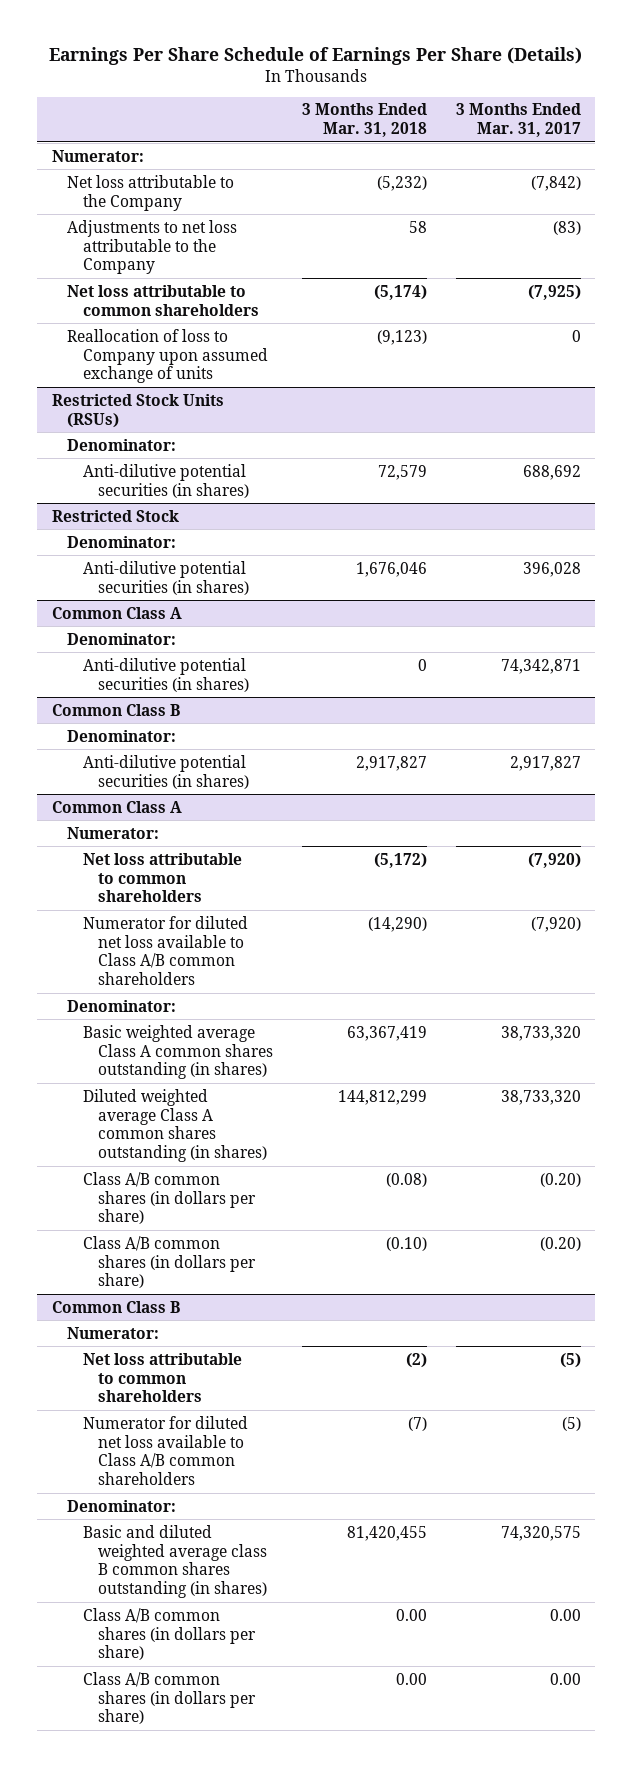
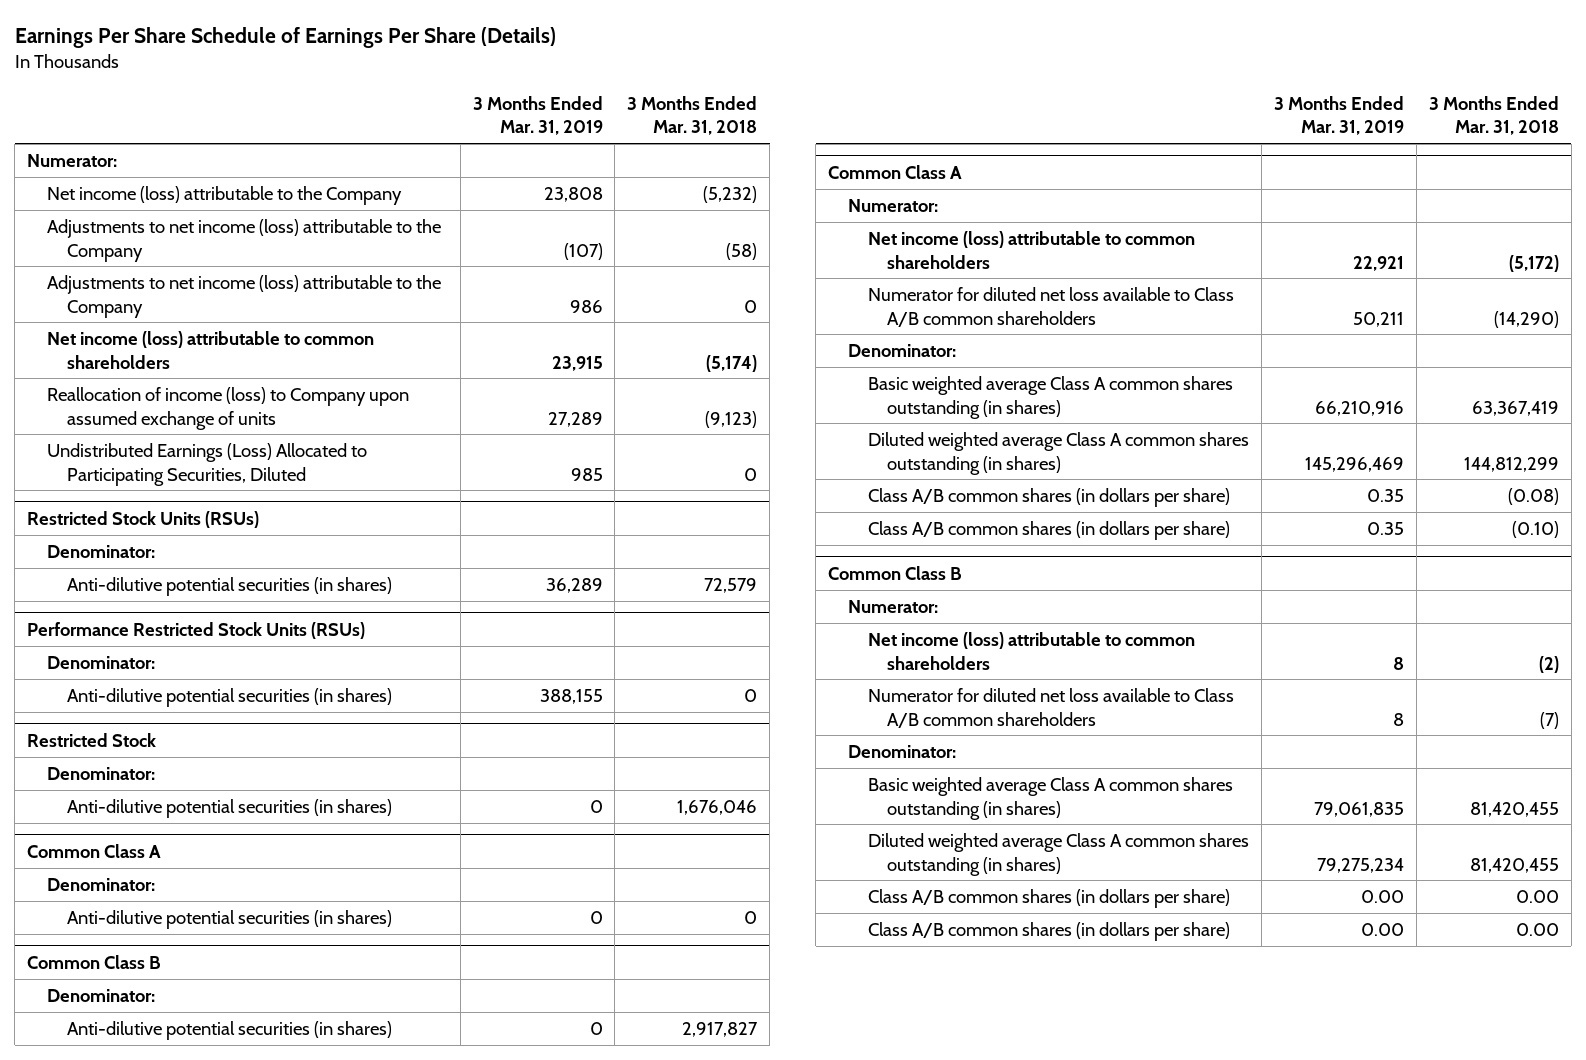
- | 3 Months Ended Mar. 31, 2018 | 3 Months Ended Mar. 31, 2017
+ | 3 Months Ended Mar. 31, 2019 | 3 Months Ended Mar. 31, 2018
- Net loss attributable to the Company | (5,232) | (7,842)
- Adjustments to net loss attributable to the Company | 58 | (83)
- Net loss attributable to common shareholders | (5,174) | (7,925)
- Reallocation of loss to Company upon assumed exchange of units | (9,123) | 0
+ Net income (loss) attributable to the Company | 23,808 | (5,232)
+ Adjustments to net income (loss) attributable to the Company | (107) | (58)
+ Adjustments to net income (loss) attributable to the Company | 986 | 0
+ Net income (loss) attributable to common shareholders | 23,915 | (5,174)
+ Reallocation of income (loss) to Company upon assumed exchange of units | 27,289 | (9,123)
+ Undistributed Earnings (Loss) Allocated to Participating Securities, Diluted | 985 | 0
+ Performance Restricted Stock Units (RSUs)
+ Denominator:
+ Anti-dilutive potential securities (in shares) | 388,155 | 0
@ Common Class A
- Net loss attributable to common shareholders | (5,172) | (7,920)
+ Net income (loss) attributable to common shareholders | 22,921 | (5,172)
@ Common Class B
- Net loss attributable to common shareholders | (2) | (5)
+ Net income (loss) attributable to common shareholders | 8 | (2)
- Basic and diluted weighted average class B common shares outstanding (in shares) | 81,420,455 | 74,320,575
+ Basic weighted average Class A common shares outstanding (in shares) | 79,061,835 | 81,420,455
+ Diluted weighted average Class A common shares outstanding (in shares) | 79,275,234 | 81,420,455

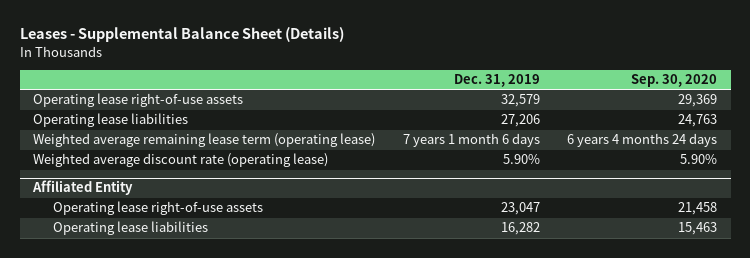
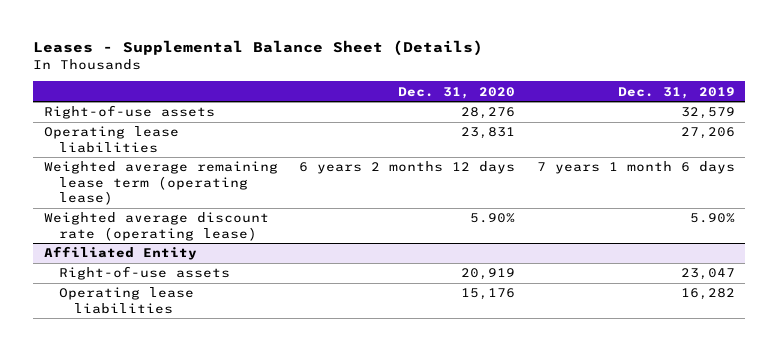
- | Dec. 31, 2019 | Sep. 30, 2020
+ | Dec. 31, 2020 | Dec. 31, 2019
- Operating lease right-of-use assets | 32,579 | 29,369
+ Right-of-use assets | 28,276 | 32,579
@ Affiliated Entity
- Operating lease right-of-use assets | 23,047 | 21,458
+ Right-of-use assets | 20,919 | 23,047

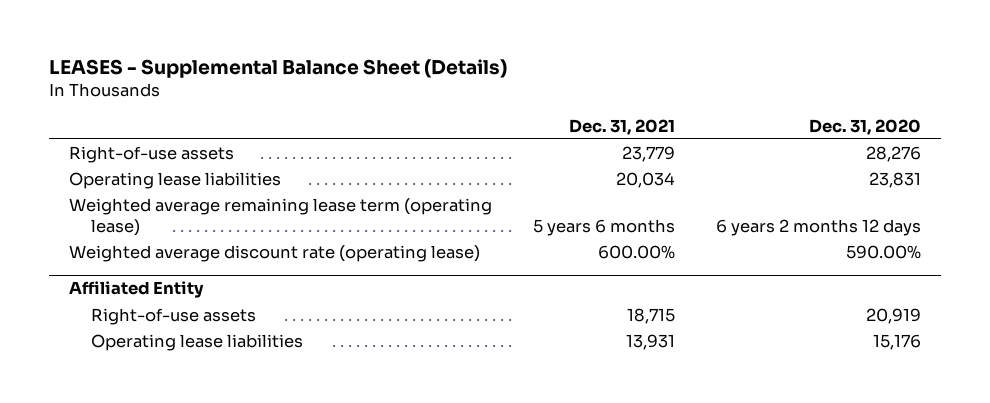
- Leases - Supplemental Balance Sheet (Details)
+ LEASES - Supplemental Balance Sheet (Details)
- | Dec. 31, 2020 | Dec. 31, 2019
+ | Dec. 31, 2021 | Dec. 31, 2020
- Weighted average discount rate (operating lease) | 5.90% | 5.90%
+ Weighted average discount rate (operating lease) | 600.00% | 590.00%

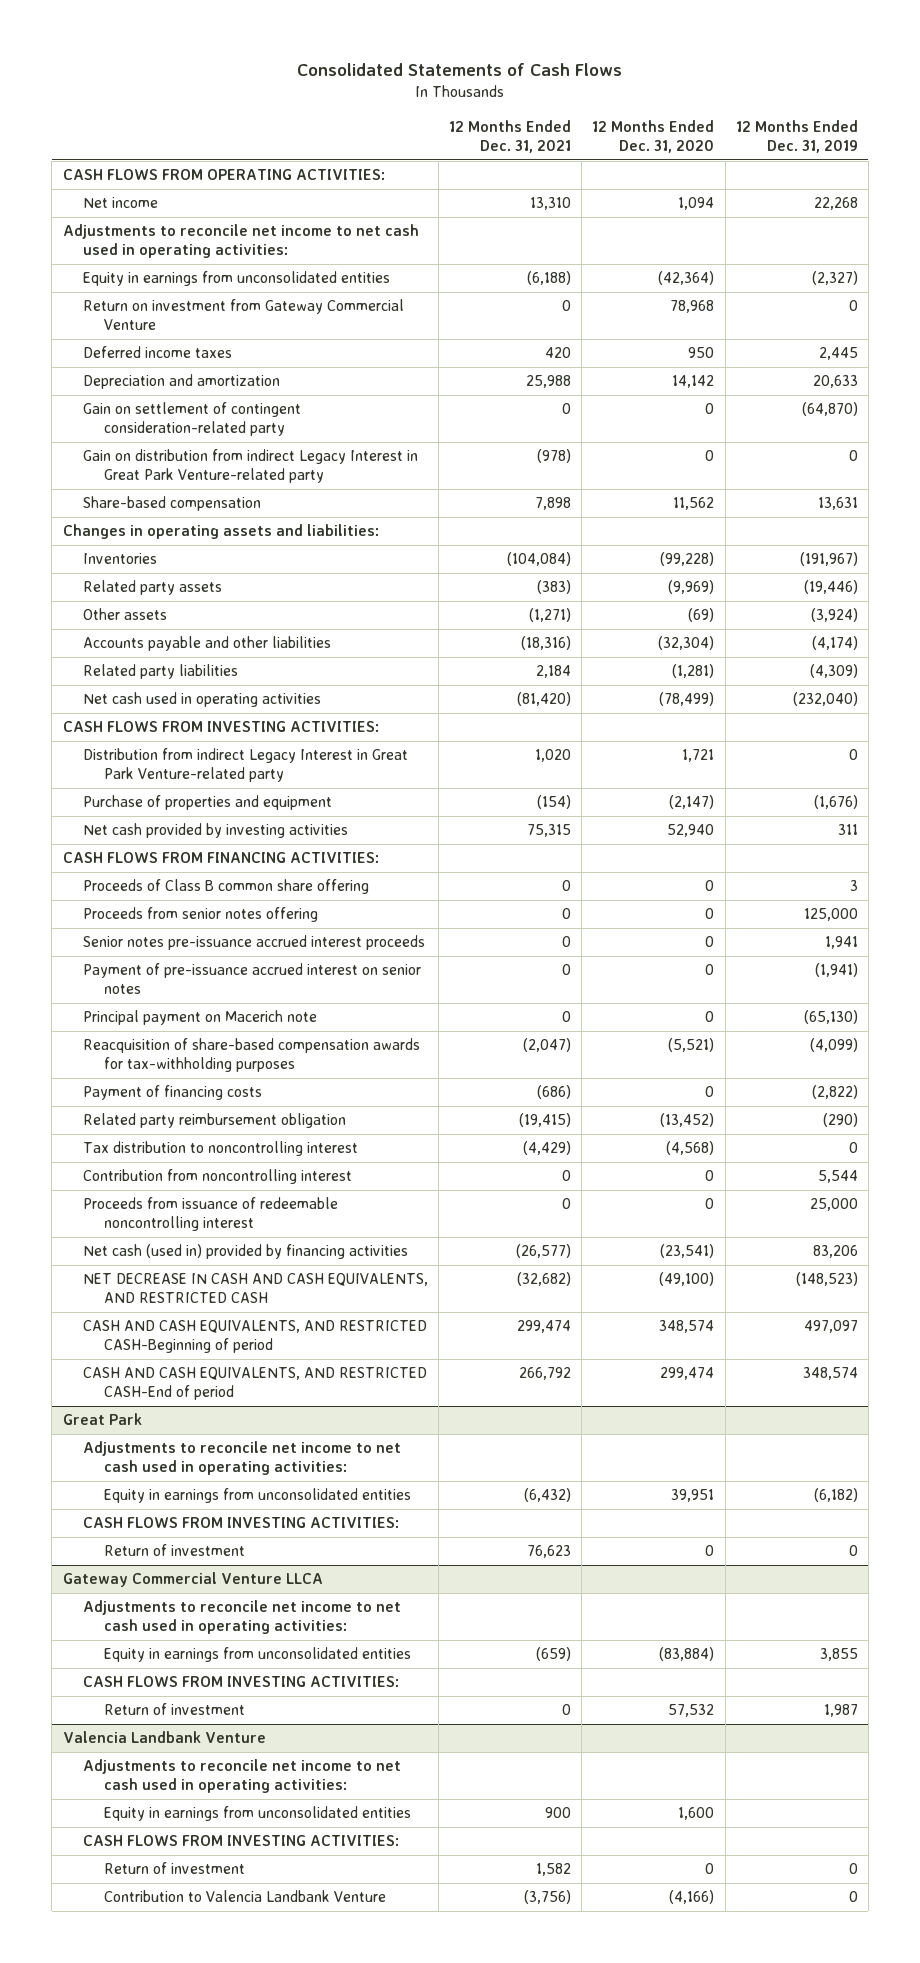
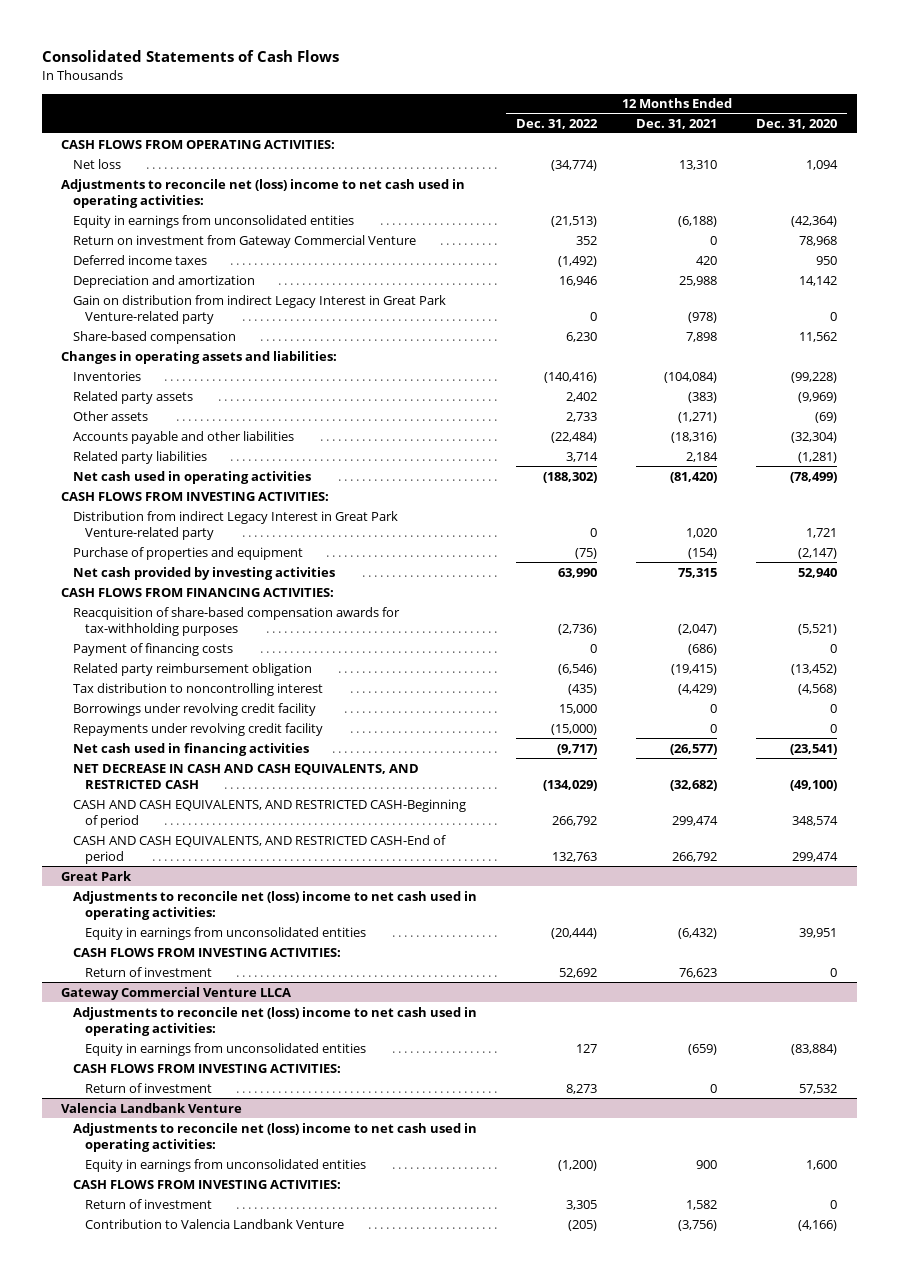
- | 12 Months Ended Dec. 31, 2021 | 12 Months Ended Dec. 31, 2020 | 12 Months Ended Dec. 31, 2019
+ | 12 Months Ended Dec. 31, 2022 | 12 Months Ended Dec. 31, 2021 | 12 Months Ended Dec. 31, 2020
- Net income | 13,310 | 1,094 | 22,268
- Adjustments to reconcile net income to net cash used in operating activities:
+ Net loss | (34,774) | 13,310 | 1,094
+ Adjustments to reconcile net (loss) income to net cash used in operating activities:
- Gain on settlement of contingent consideration-related party | 0 | 0 | (64,870)
- Proceeds of Class B common share offering | 0 | 0 | 3
- Proceeds from senior notes offering | 0 | 0 | 125,000
- Senior notes pre-issuance accrued interest proceeds | 0 | 0 | 1,941
- Payment of pre-issuance accrued interest on senior notes | 0 | 0 | (1,941)
- Principal payment on Macerich note | 0 | 0 | (65,130)
- Contribution from noncontrolling interest | 0 | 0 | 5,544
- Proceeds from issuance of redeemable noncontrolling interest | 0 | 0 | 25,000
- Net cash (used in) provided by financing activities | (26,577) | (23,541) | 83,206
+ Borrowings under revolving credit facility | 15,000 | 0 | 0
+ Repayments under revolving credit facility | (15,000) | 0 | 0
+ Net cash used in financing activities | (9,717) | (26,577) | (23,541)
@ Great Park
- Adjustments to reconcile net income to net cash used in operating activities:
+ Adjustments to reconcile net (loss) income to net cash used in operating activities:
@ Gateway Commercial Venture LLCA
- Adjustments to reconcile net income to net cash used in operating activities:
+ Adjustments to reconcile net (loss) income to net cash used in operating activities:
@ Valencia Landbank Venture
- Adjustments to reconcile net income to net cash used in operating activities:
+ Adjustments to reconcile net (loss) income to net cash used in operating activities:

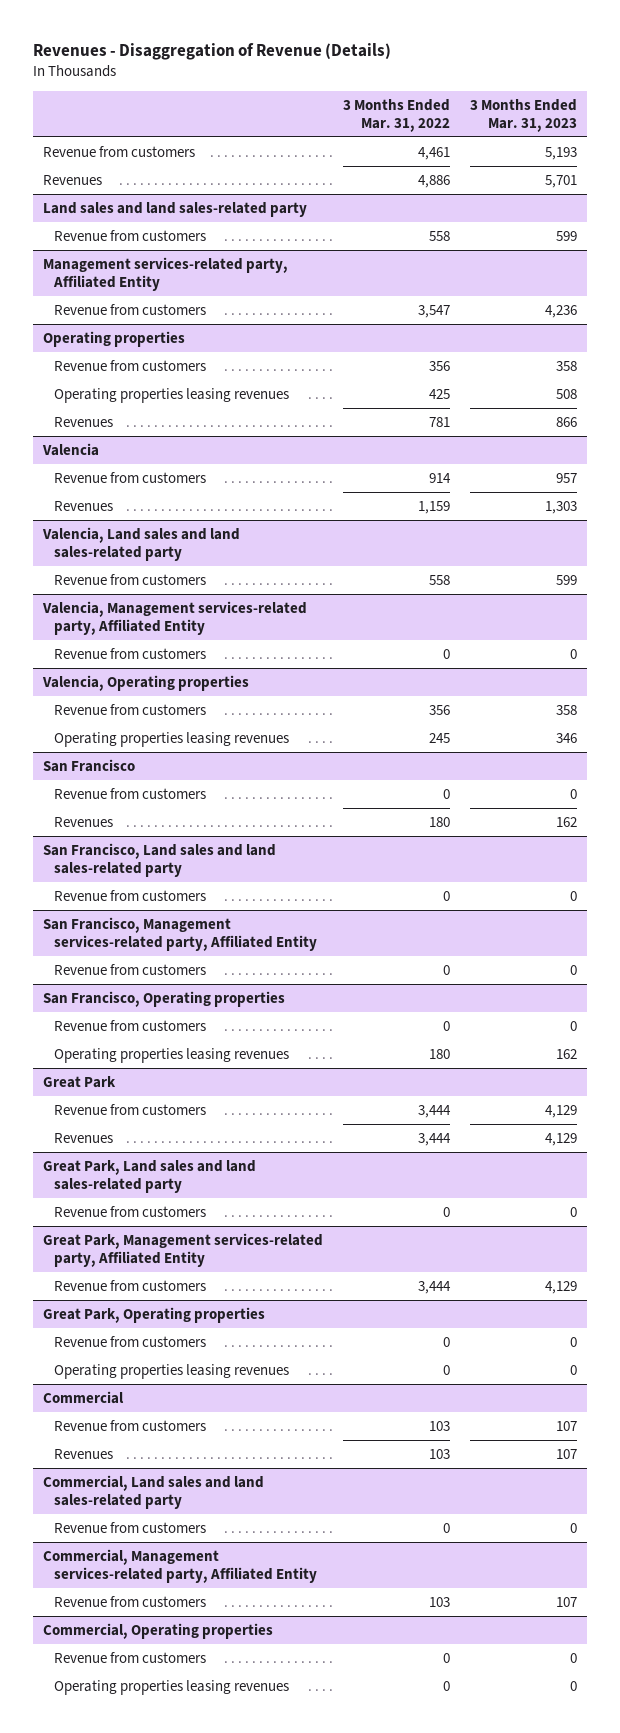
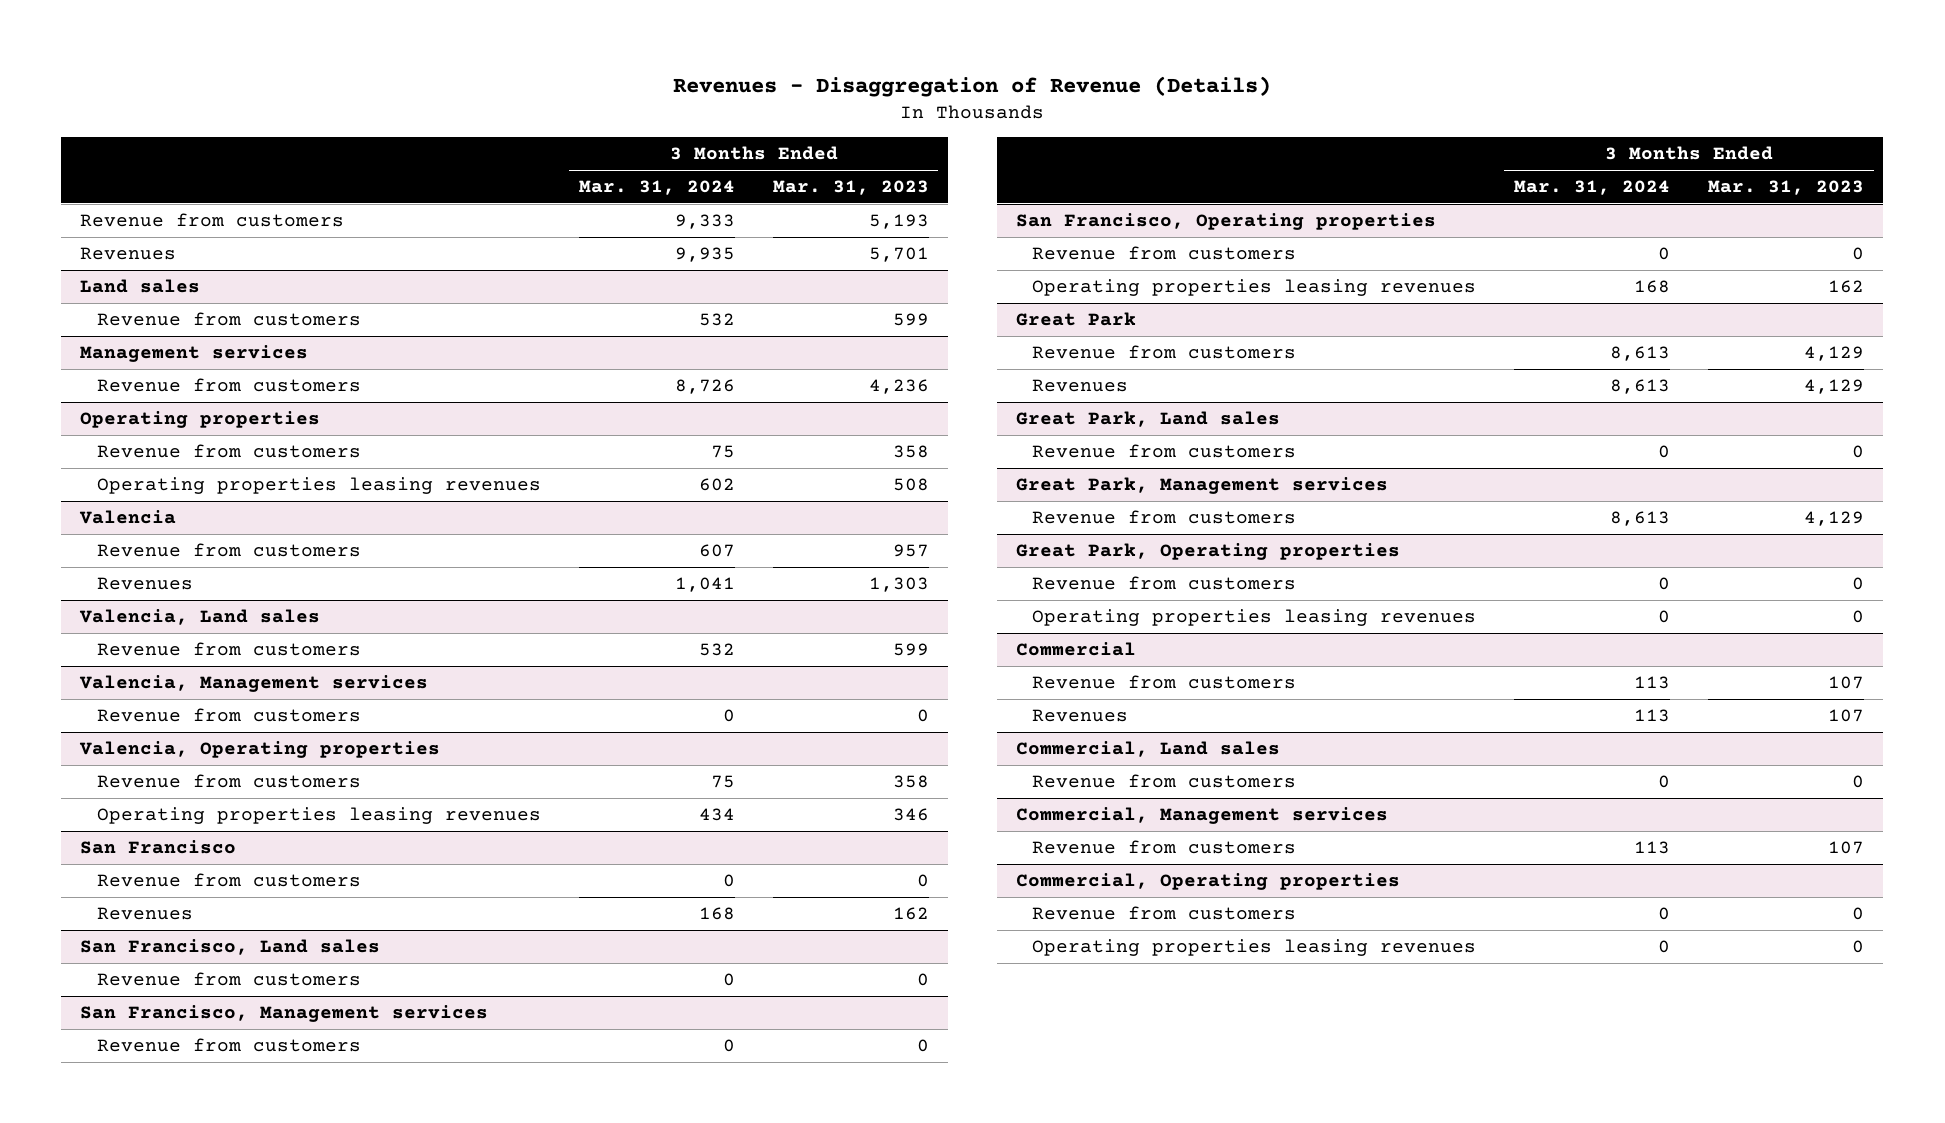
- | 3 Months Ended Mar. 31, 2022 | 3 Months Ended Mar. 31, 2023
+ | 3 Months Ended Mar. 31, 2024 | 3 Months Ended Mar. 31, 2023
- Land sales and land sales-related party
+ Land sales
- Management services-related party, Affiliated Entity
+ Management services
@ Operating properties
- Revenues | 781 | 866
- Valencia, Land sales and land sales-related party
+ Valencia, Land sales
- Valencia, Management services-related party, Affiliated Entity
+ Valencia, Management services
- San Francisco, Land sales and land sales-related party
+ San Francisco, Land sales
- San Francisco, Management services-related party, Affiliated Entity
+ San Francisco, Management services
- Great Park, Land sales and land sales-related party
+ Great Park, Land sales
- Great Park, Management services-related party, Affiliated Entity
+ Great Park, Management services
- Commercial, Land sales and land sales-related party
+ Commercial, Land sales
- Commercial, Management services-related party, Affiliated Entity
+ Commercial, Management services

